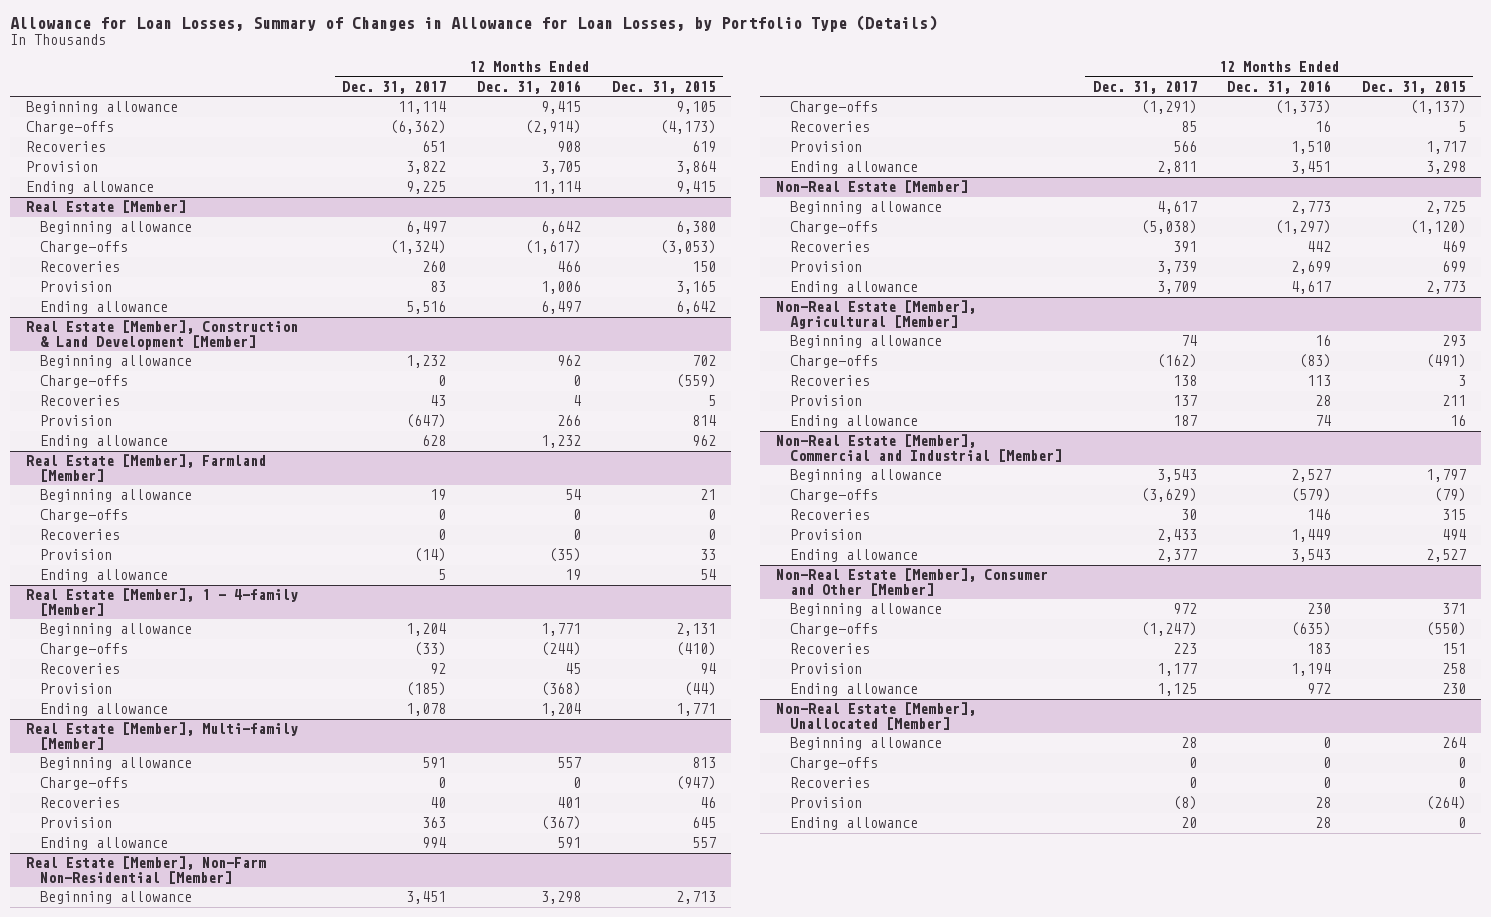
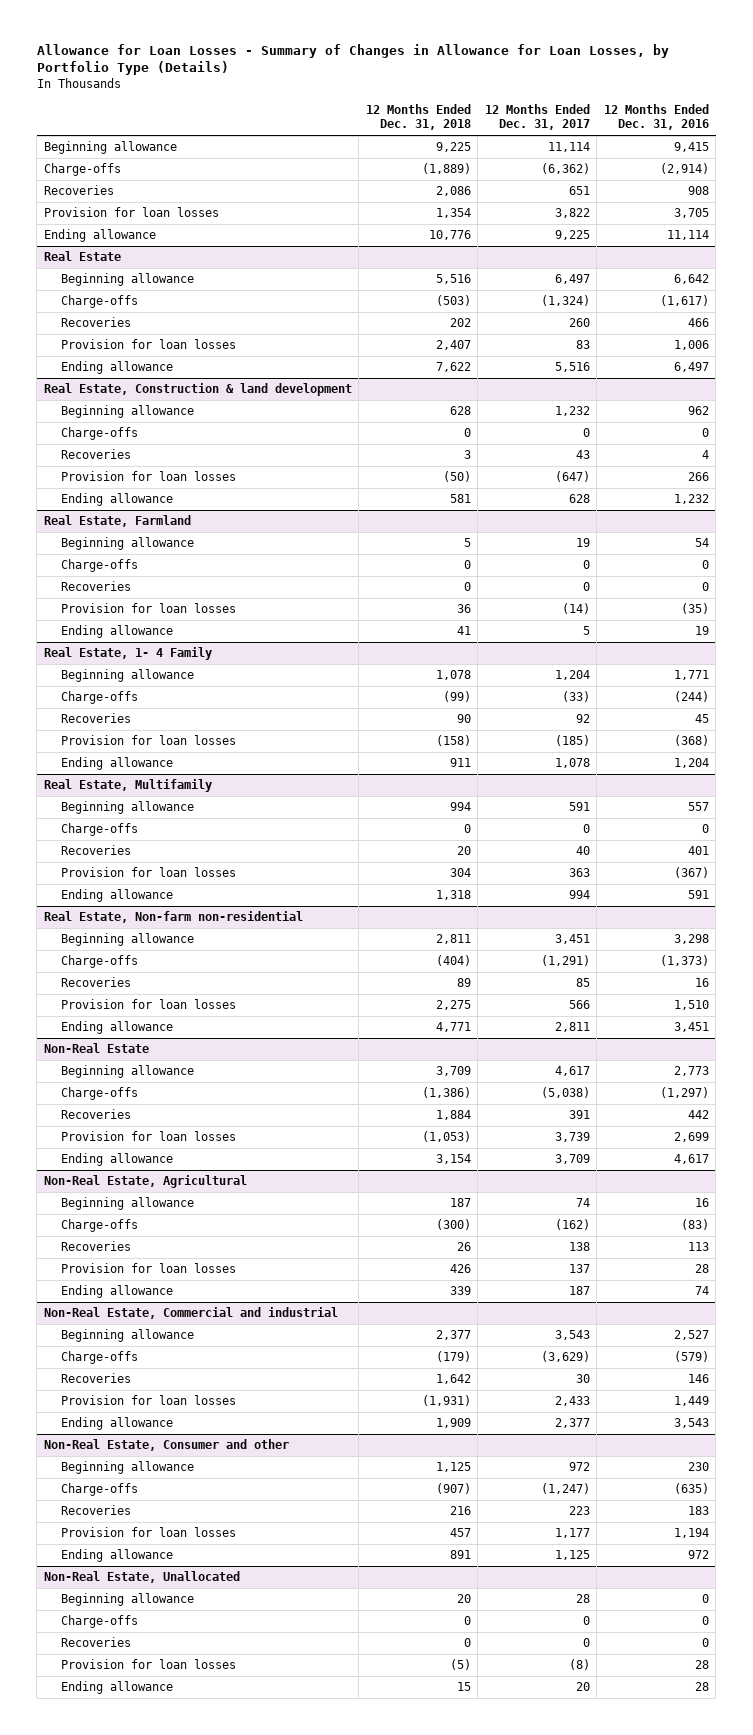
- Allowance for Loan Losses, Summary of Changes in Allowance for Loan Losses, by Portfolio Type (Details)
+ Allowance for Loan Losses - Summary of Changes in Allowance for Loan Losses, by Portfolio Type (Details)
- | 12 Months Ended Dec. 31, 2017 | 12 Months Ended Dec. 31, 2016 | 12 Months Ended Dec. 31, 2015
+ | 12 Months Ended Dec. 31, 2018 | 12 Months Ended Dec. 31, 2017 | 12 Months Ended Dec. 31, 2016
- Provision | 3,822 | 3,705 | 3,864
+ Provision for loan losses | 1,354 | 3,822 | 3,705
- Real Estate [Member]
+ Real Estate
- Provision | 83 | 1,006 | 3,165
+ Provision for loan losses | 2,407 | 83 | 1,006
- Real Estate [Member], Construction & Land Development [Member]
+ Real Estate, Construction & land development
- Provision | (647) | 266 | 814
+ Provision for loan losses | (50) | (647) | 266
- Real Estate [Member], Farmland [Member]
+ Real Estate, Farmland
- Provision | (14) | (35) | 33
+ Provision for loan losses | 36 | (14) | (35)
- Real Estate [Member], 1 - 4-family [Member]
+ Real Estate, 1- 4 Family
- Provision | (185) | (368) | (44)
+ Provision for loan losses | (158) | (185) | (368)
- Real Estate [Member], Multi-family [Member]
+ Real Estate, Multifamily
- Provision | 363 | (367) | 645
+ Provision for loan losses | 304 | 363 | (367)
- Real Estate [Member], Non-Farm Non-Residential [Member]
+ Real Estate, Non-farm non-residential
- Provision | 566 | 1,510 | 1,717
+ Provision for loan losses | 2,275 | 566 | 1,510
- Non-Real Estate [Member]
+ Non-Real Estate
- Provision | 3,739 | 2,699 | 699
+ Provision for loan losses | (1,053) | 3,739 | 2,699
- Non-Real Estate [Member], Agricultural [Member]
+ Non-Real Estate, Agricultural
- Provision | 137 | 28 | 211
+ Provision for loan losses | 426 | 137 | 28
- Non-Real Estate [Member], Commercial and Industrial [Member]
+ Non-Real Estate, Commercial and industrial
- Provision | 2,433 | 1,449 | 494
+ Provision for loan losses | (1,931) | 2,433 | 1,449
- Non-Real Estate [Member], Consumer and Other [Member]
+ Non-Real Estate, Consumer and other
- Provision | 1,177 | 1,194 | 258
+ Provision for loan losses | 457 | 1,177 | 1,194
- Non-Real Estate [Member], Unallocated [Member]
+ Non-Real Estate, Unallocated
- Provision | (8) | 28 | (264)
+ Provision for loan losses | (5) | (8) | 28

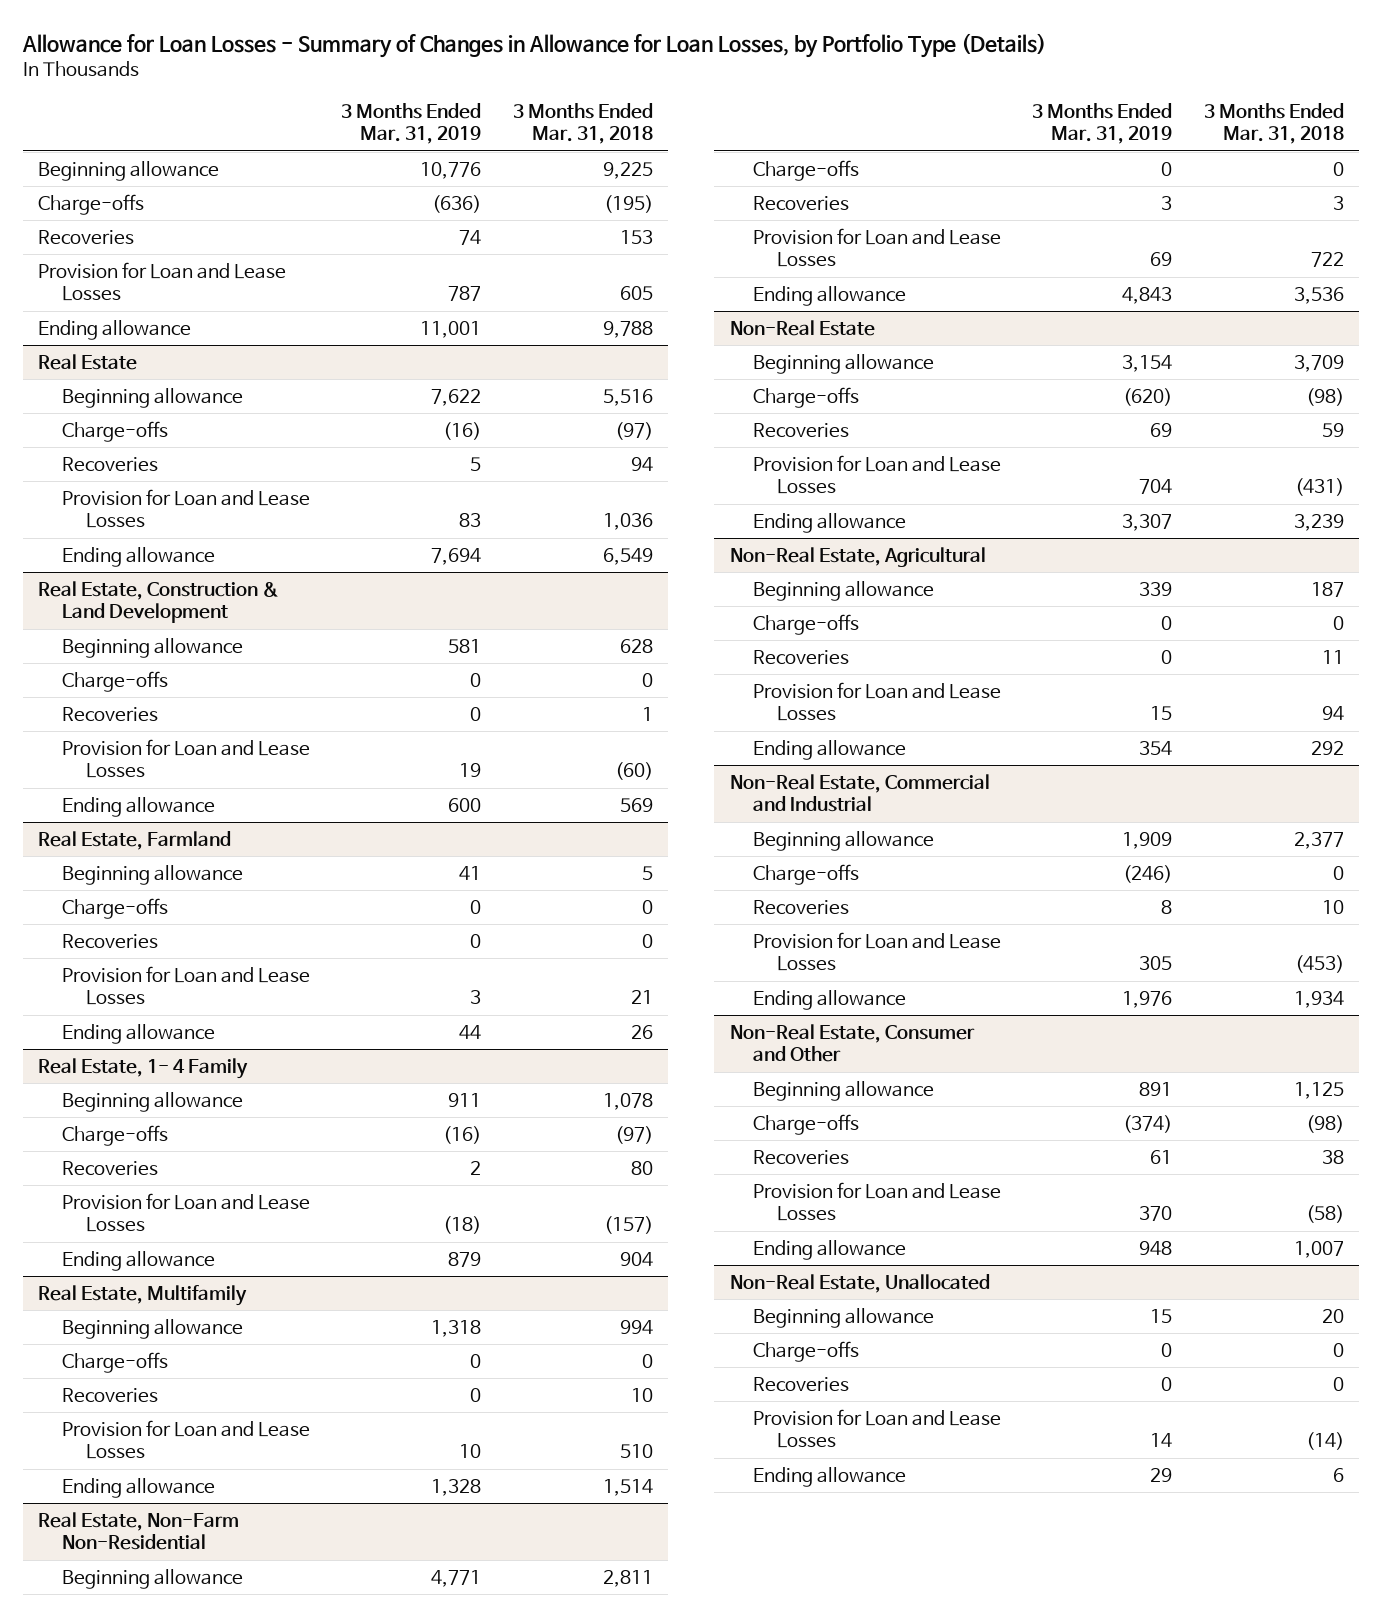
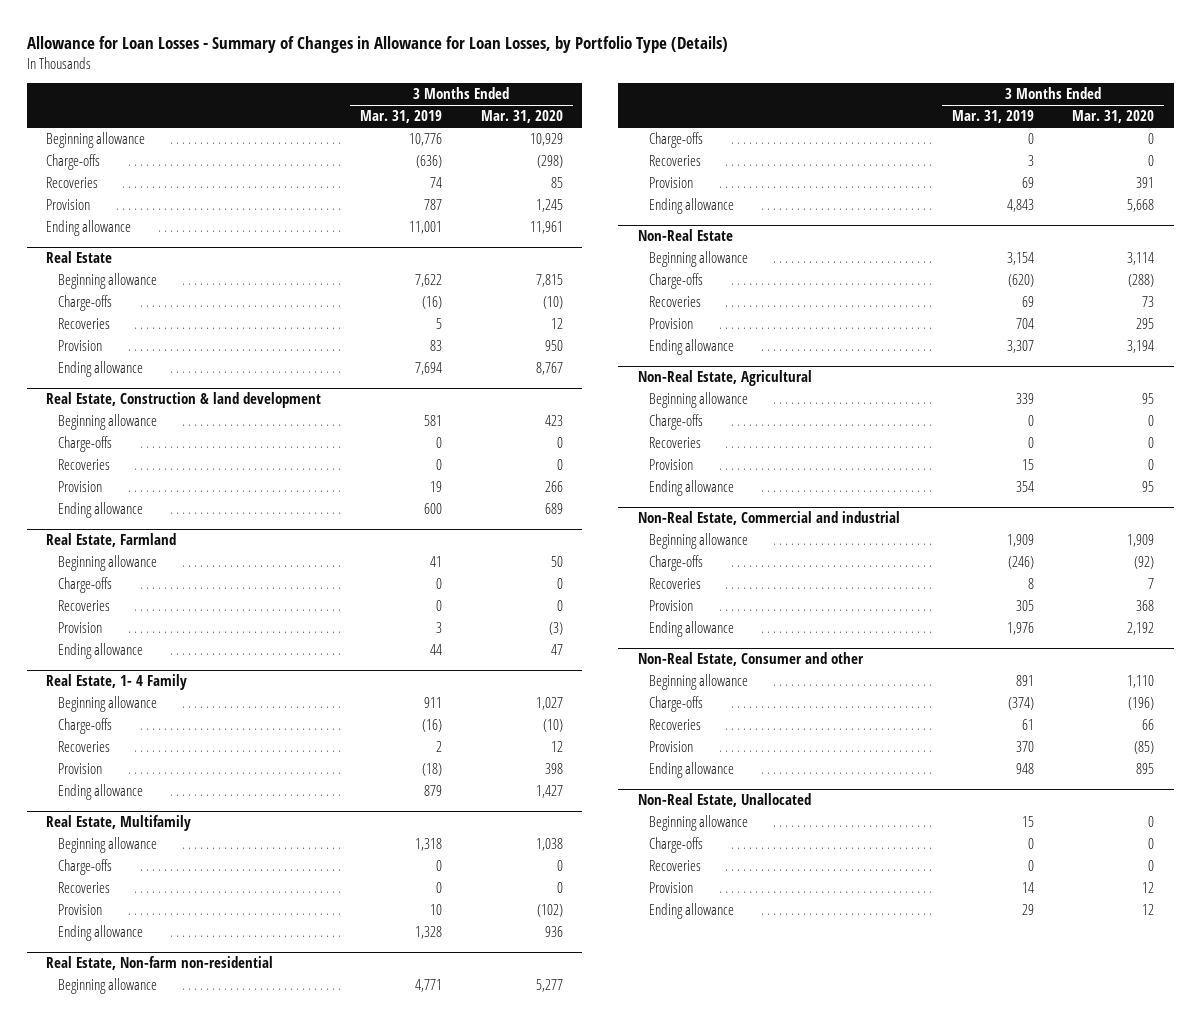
- | 3 Months Ended Mar. 31, 2019 | 3 Months Ended Mar. 31, 2018
+ | 3 Months Ended Mar. 31, 2019 | 3 Months Ended Mar. 31, 2020
- Provision for Loan and Lease Losses | 787 | 605
+ Provision | 787 | 1,245
@ Real Estate
- Provision for Loan and Lease Losses | 83 | 1,036
+ Provision | 83 | 950
- Real Estate, Construction & Land Development
+ Real Estate, Construction & land development
- Provision for Loan and Lease Losses | 19 | (60)
+ Provision | 19 | 266
@ Real Estate, Farmland
- Provision for Loan and Lease Losses | 3 | 21
+ Provision | 3 | (3)
@ Real Estate, 1- 4 Family
- Provision for Loan and Lease Losses | (18) | (157)
+ Provision | (18) | 398
@ Real Estate, Multifamily
- Provision for Loan and Lease Losses | 10 | 510
+ Provision | 10 | (102)
- Real Estate, Non-Farm Non-Residential
+ Real Estate, Non-farm non-residential
- Provision for Loan and Lease Losses | 69 | 722
+ Provision | 69 | 391
@ Non-Real Estate
- Provision for Loan and Lease Losses | 704 | (431)
+ Provision | 704 | 295
@ Non-Real Estate, Agricultural
- Provision for Loan and Lease Losses | 15 | 94
+ Provision | 15 | 0
- Non-Real Estate, Commercial and Industrial
+ Non-Real Estate, Commercial and industrial
- Provision for Loan and Lease Losses | 305 | (453)
+ Provision | 305 | 368
- Non-Real Estate, Consumer and Other
+ Non-Real Estate, Consumer and other
- Provision for Loan and Lease Losses | 370 | (58)
+ Provision | 370 | (85)
@ Non-Real Estate, Unallocated
- Provision for Loan and Lease Losses | 14 | (14)
+ Provision | 14 | 12

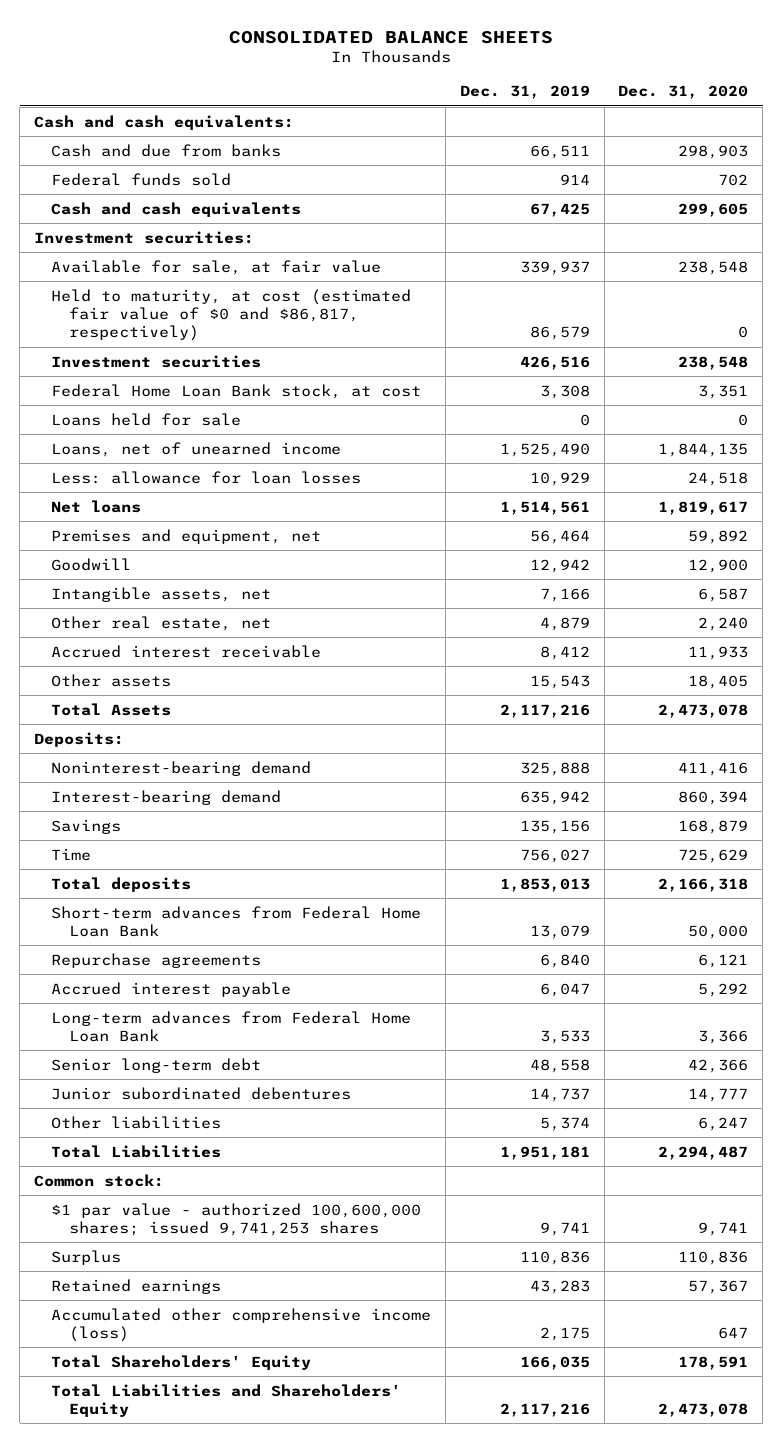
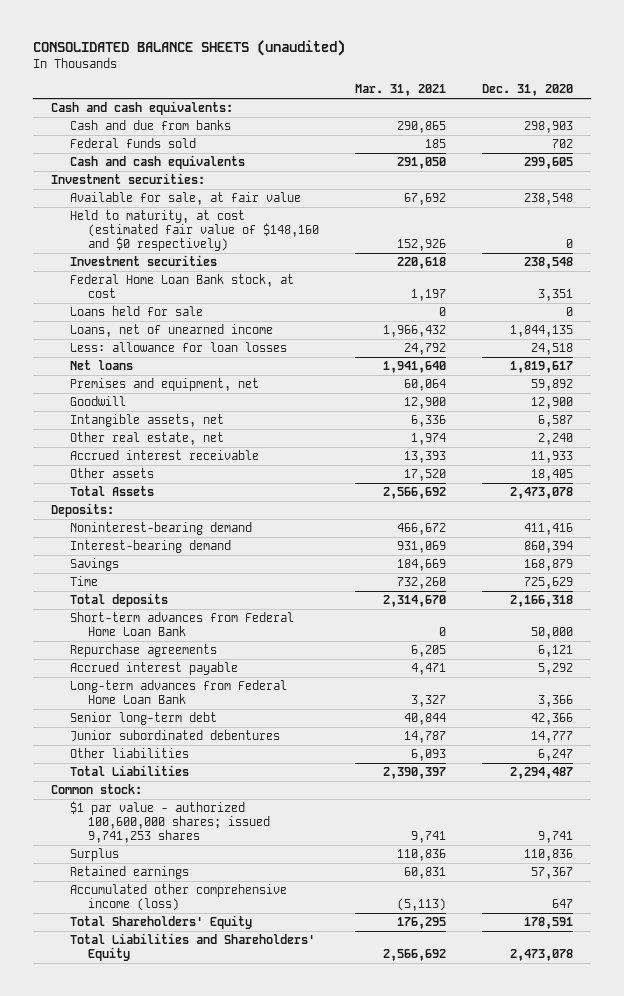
- CONSOLIDATED BALANCE SHEETS
+ CONSOLIDATED BALANCE SHEETS (unaudited)
- | Dec. 31, 2019 | Dec. 31, 2020
+ | Mar. 31, 2021 | Dec. 31, 2020
- Held to maturity, at cost (estimated fair value of $0 and $86,817, respectively) | 86,579 | 0
+ Held to maturity, at cost (estimated fair value of $148,160 and $0 respectively) | 152,926 | 0

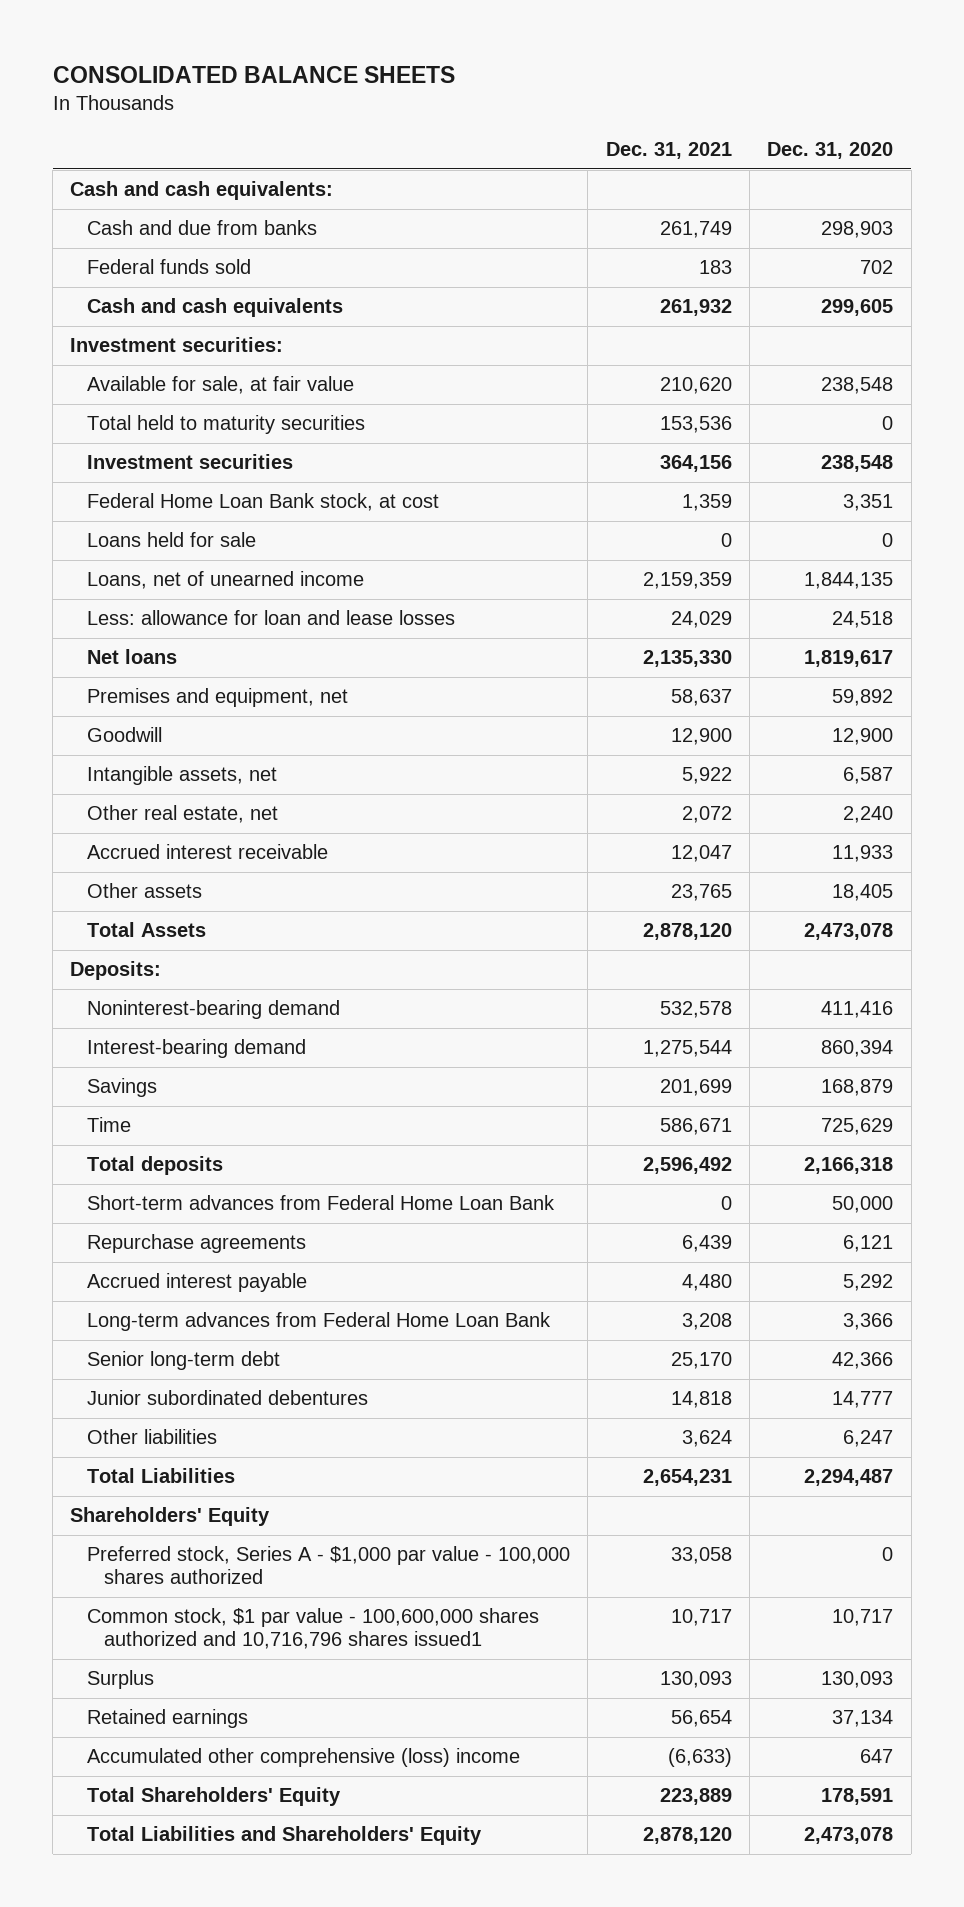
- CONSOLIDATED BALANCE SHEETS (unaudited)
+ CONSOLIDATED BALANCE SHEETS
- | Mar. 31, 2021 | Dec. 31, 2020
+ | Dec. 31, 2021 | Dec. 31, 2020
- Held to maturity, at cost (estimated fair value of $148,160 and $0 respectively) | 152,926 | 0
+ Total held to maturity securities | 153,536 | 0
- Less: allowance for loan losses | 24,792 | 24,518
+ Less: allowance for loan and lease losses | 24,029 | 24,518
- Common stock:
- $1 par value - authorized 100,600,000 shares; issued 9,741,253 shares | 9,741 | 9,741
- Surplus | 110,836 | 110,836
- Retained earnings | 60,831 | 57,367
- Accumulated other comprehensive income (loss) | (5,113) | 647
+ Shareholders' Equity
+ Preferred stock, Series A - $1,000 par value - 100,000 shares authorized | 33,058 | 0
+ Common stock, $1 par value - 100,600,000 shares authorized and 10,716,796 shares issued1 | 10,717 | 10,717
+ Surplus | 130,093 | 130,093
+ Retained earnings | 56,654 | 37,134
+ Accumulated other comprehensive (loss) income | (6,633) | 647

